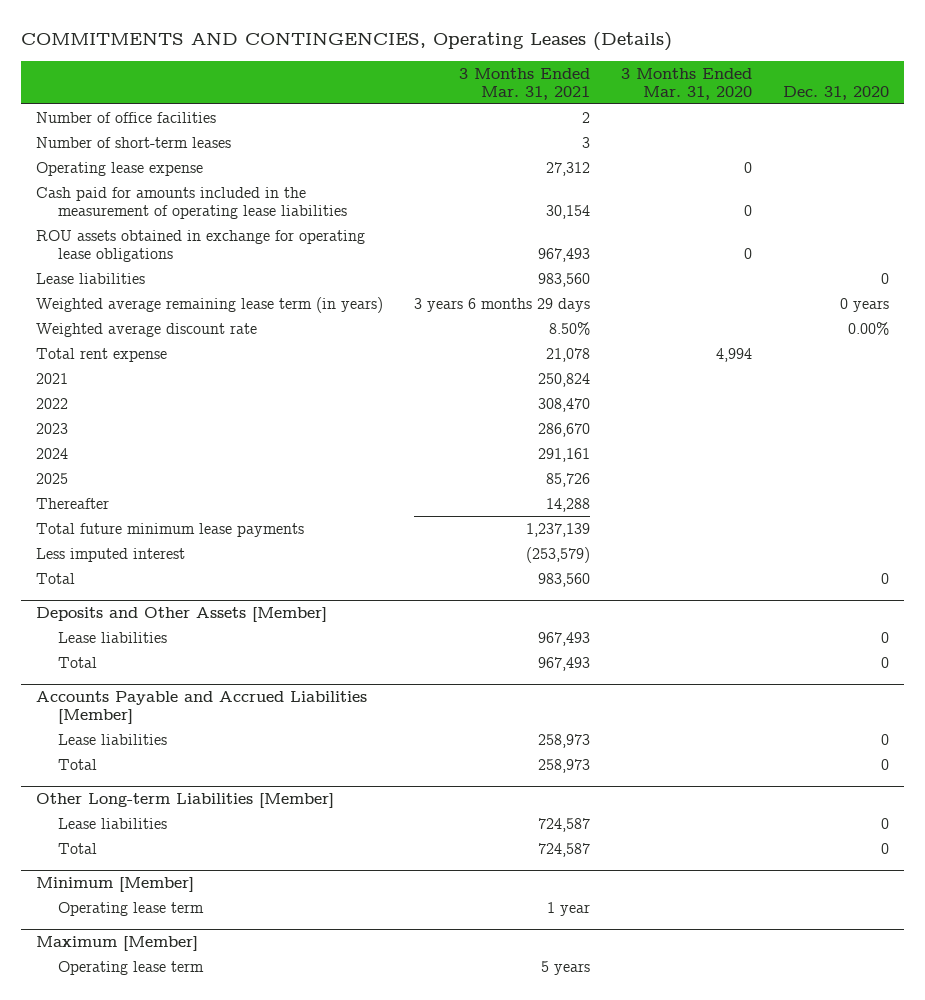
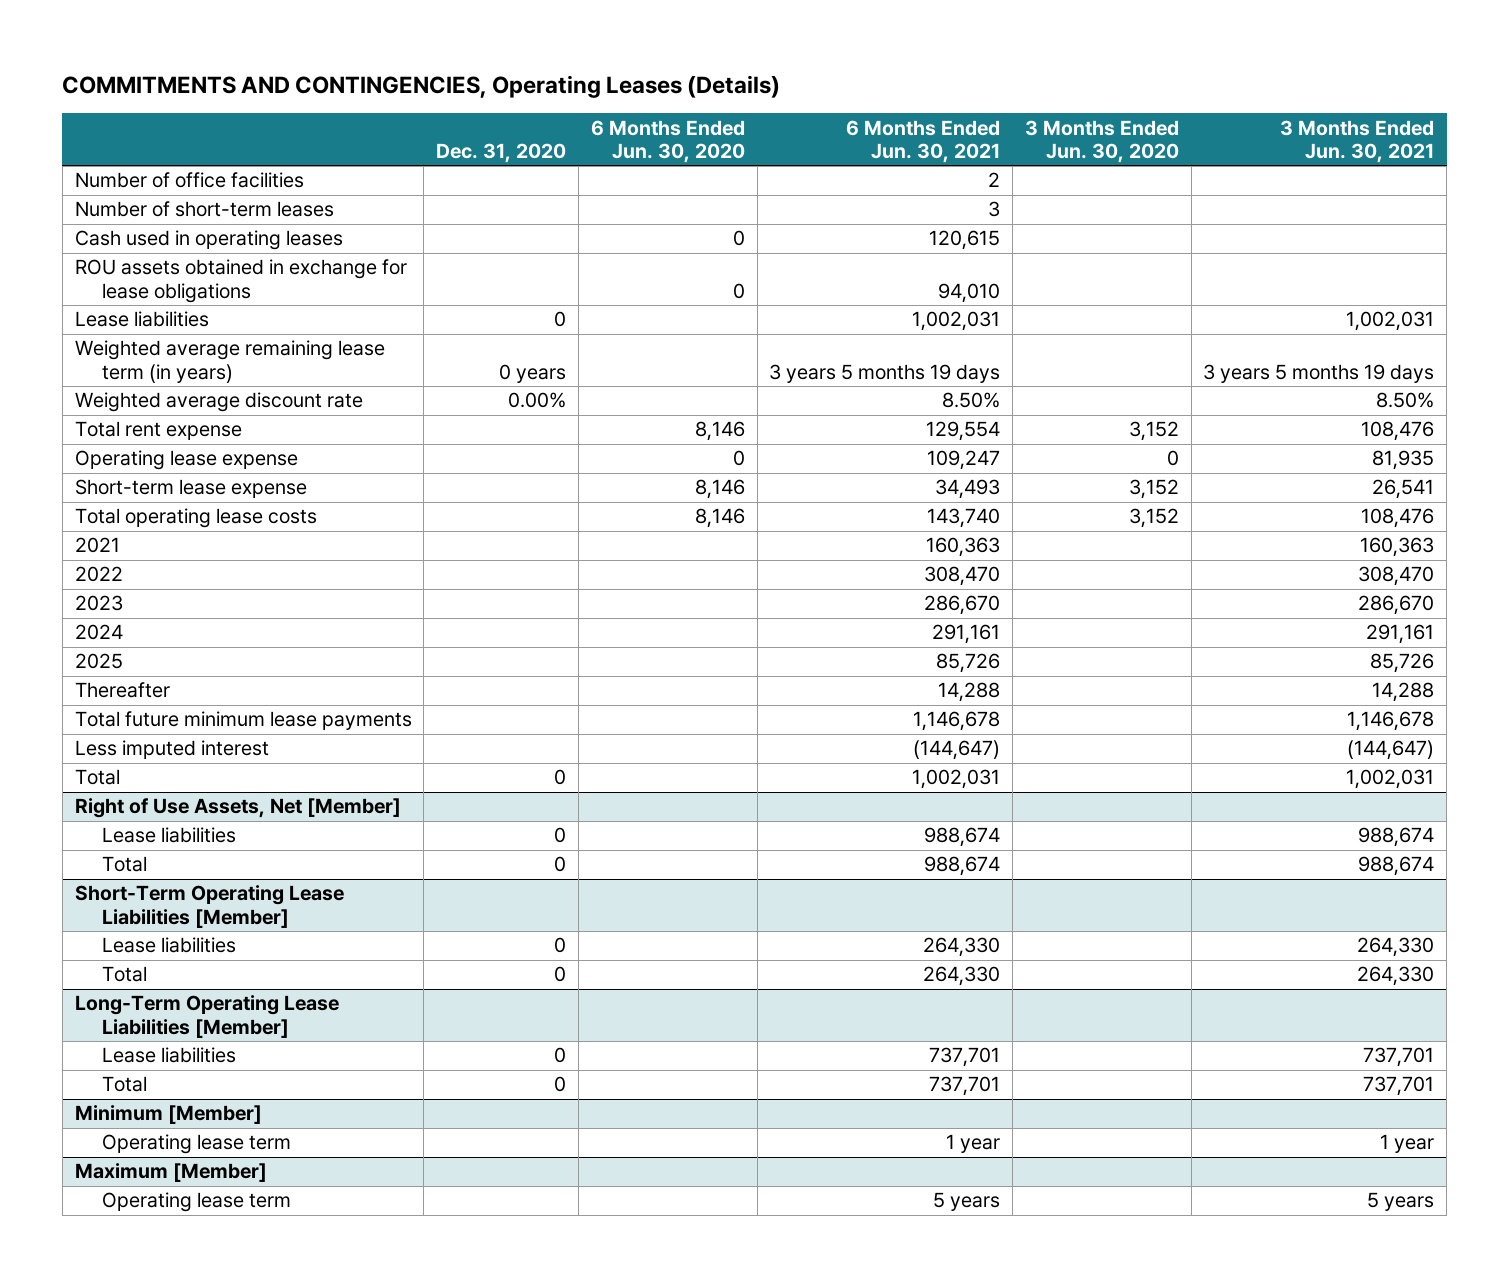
- | 3 Months Ended Mar. 31, 2021 | 3 Months Ended Mar. 31, 2020 | Dec. 31, 2020
+ | Dec. 31, 2020 | 6 Months Ended Jun. 30, 2020 | 6 Months Ended Jun. 30, 2021 | 3 Months Ended Jun. 30, 2020 | 3 Months Ended Jun. 30, 2021
- Cash paid for amounts included in the measurement of operating lease liabilities | 30,154 | 0 |
- ROU assets obtained in exchange for operating lease obligations | 967,493 | 0 |
+ Cash used in operating leases | | 0 | 120,615 | |
+ ROU assets obtained in exchange for lease obligations | | 0 | 94,010 | |
moved down: Operating lease expense | | 0 | 109,247 | 0 | 81,935
+ Short-term lease expense | | 8,146 | 34,493 | 3,152 | 26,541
+ Total operating lease costs | | 8,146 | 143,740 | 3,152 | 108,476
- Deposits and Other Assets [Member]
- Lease liabilities | 967,493 | | 0
- Total | 967,493 | | 0
- Accounts Payable and Accrued Liabilities [Member]
- Lease liabilities | 258,973 | | 0
- Total | 258,973 | | 0
- Other Long-term Liabilities [Member]
- Lease liabilities | 724,587 | | 0
- Total | 724,587 | | 0
+ Right of Use Assets, Net [Member]
+ Lease liabilities | 0 | | 988,674 | | 988,674
+ Total | 0 | | 988,674 | | 988,674
+ Short-Term Operating Lease Liabilities [Member]
+ Lease liabilities | 0 | | 264,330 | | 264,330
+ Total | 0 | | 264,330 | | 264,330
+ Long-Term Operating Lease Liabilities [Member]
+ Lease liabilities | 0 | | 737,701 | | 737,701
+ Total | 0 | | 737,701 | | 737,701

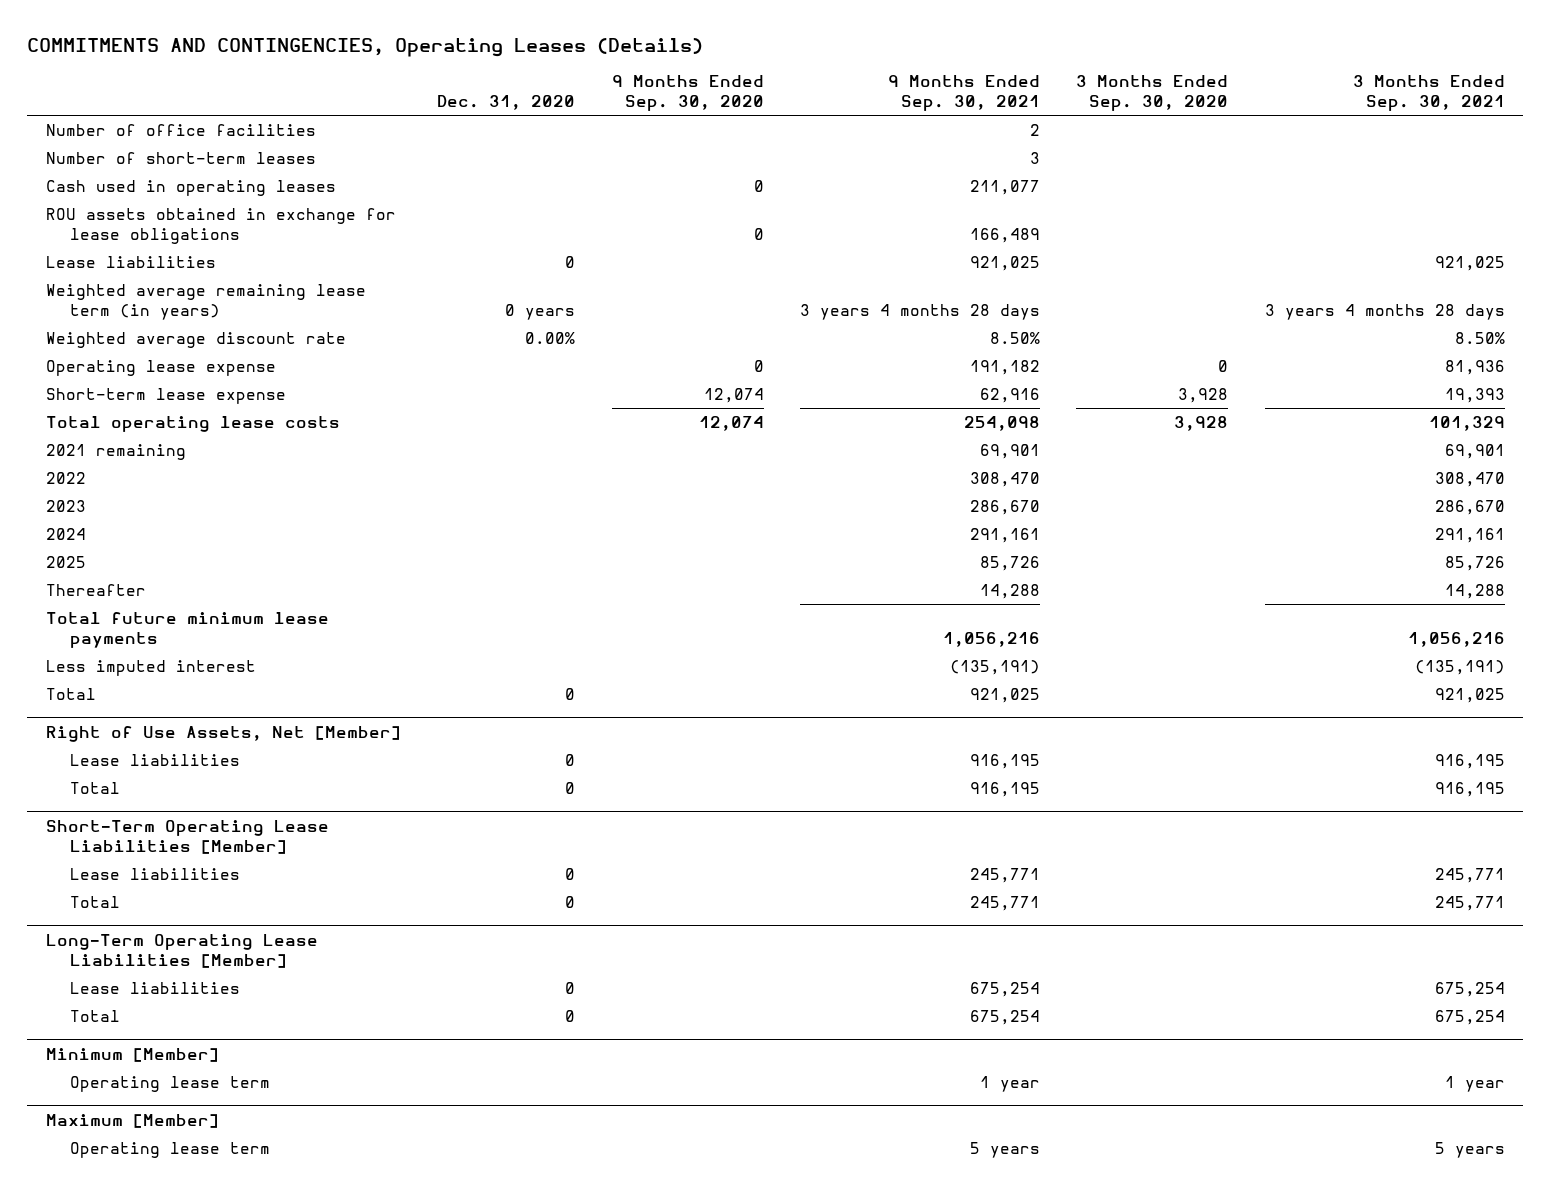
- | Dec. 31, 2020 | 6 Months Ended Jun. 30, 2020 | 6 Months Ended Jun. 30, 2021 | 3 Months Ended Jun. 30, 2020 | 3 Months Ended Jun. 30, 2021
+ | Dec. 31, 2020 | 9 Months Ended Sep. 30, 2020 | 9 Months Ended Sep. 30, 2021 | 3 Months Ended Sep. 30, 2020 | 3 Months Ended Sep. 30, 2021
- Total rent expense | | 8,146 | 129,554 | 3,152 | 108,476
- 2021 | | | 160,363 | | 160,363
+ 2021 remaining | | | 69,901 | | 69,901

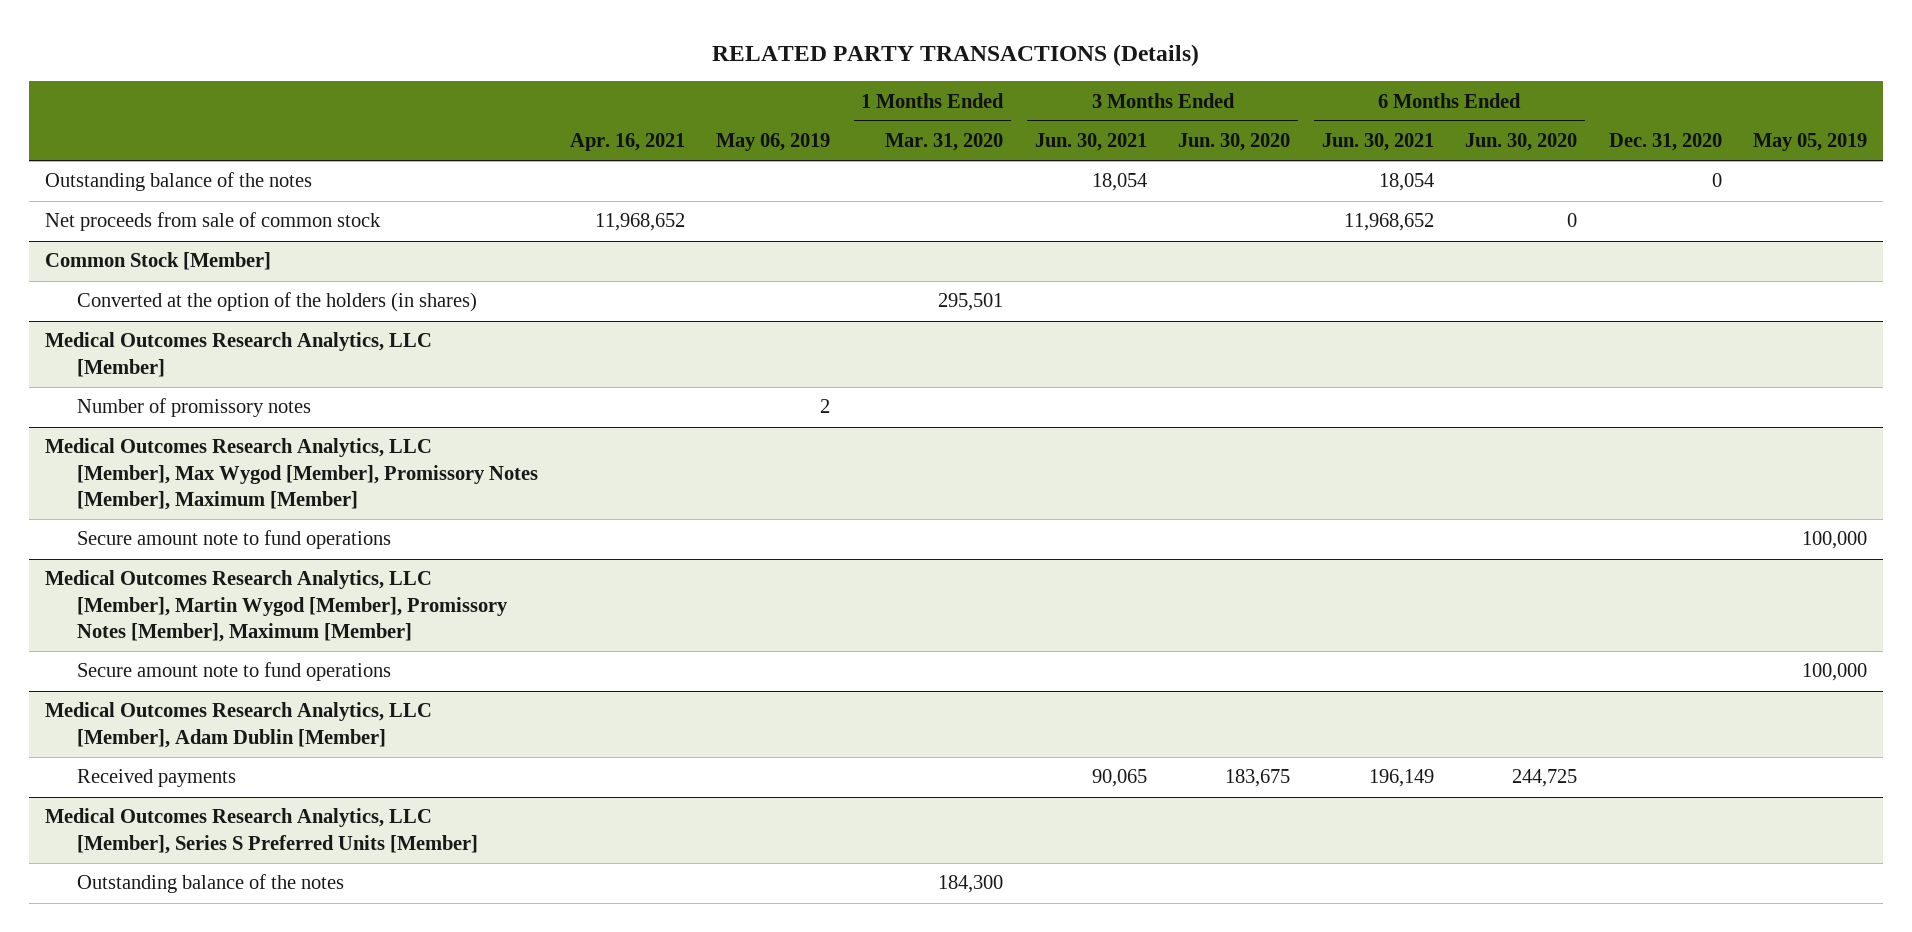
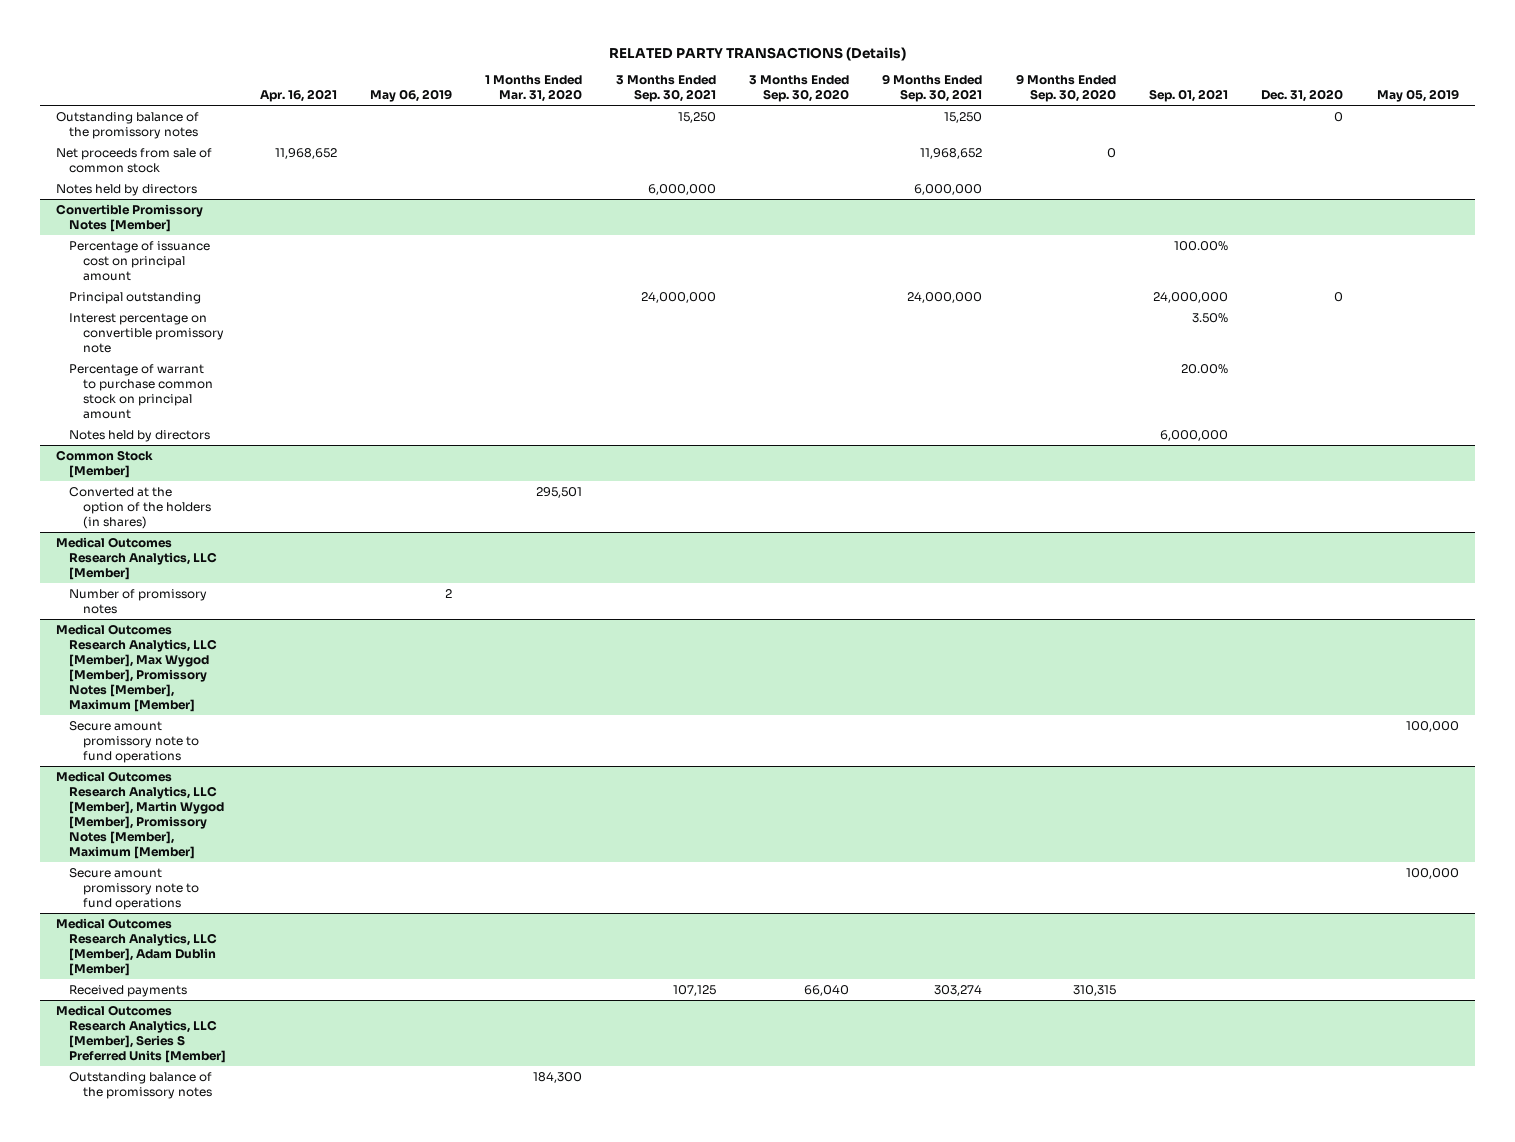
- | Apr. 16, 2021 | May 06, 2019 | 1 Months Ended Mar. 31, 2020 | 3 Months Ended Jun. 30, 2021 | 3 Months Ended Jun. 30, 2020 | 6 Months Ended Jun. 30, 2021 | 6 Months Ended Jun. 30, 2020 | Dec. 31, 2020 | May 05, 2019
+ | Apr. 16, 2021 | May 06, 2019 | 1 Months Ended Mar. 31, 2020 | 3 Months Ended Sep. 30, 2021 | 3 Months Ended Sep. 30, 2020 | 9 Months Ended Sep. 30, 2021 | 9 Months Ended Sep. 30, 2020 | Sep. 01, 2021 | Dec. 31, 2020 | May 05, 2019
- Outstanding balance of the notes | | | | 18,054 | | 18,054 | | 0 |
+ Outstanding balance of the promissory notes | | | | 15,250 | | 15,250 | | | 0 |
+ Notes held by directors | | | | 6,000,000 | | 6,000,000 | | | |
+ Convertible Promissory Notes [Member]
+ Percentage of issuance cost on principal amount | | | | | | | | 100.00% | |
+ Principal outstanding | | | | 24,000,000 | | 24,000,000 | | 24,000,000 | 0 |
+ Interest percentage on convertible promissory note | | | | | | | | 3.50% | |
+ Percentage of warrant to purchase common stock on principal amount | | | | | | | | 20.00% | |
+ Notes held by directors | | | | | | | | 6,000,000 | |
@ Medical Outcomes Research Analytics, LLC [Member], Max Wygod [Member], Promissory Notes [Member], Maximum [Member]
- Secure amount note to fund operations | | | | | | | | | 100,000
+ Secure amount promissory note to fund operations | | | | | | | | | | 100,000
@ Medical Outcomes Research Analytics, LLC [Member], Martin Wygod [Member], Promissory Notes [Member], Maximum [Member]
- Secure amount note to fund operations | | | | | | | | | 100,000
+ Secure amount promissory note to fund operations | | | | | | | | | | 100,000
@ Medical Outcomes Research Analytics, LLC [Member], Series S Preferred Units [Member]
- Outstanding balance of the notes | | | 184,300 | | | | | |
+ Outstanding balance of the promissory notes | | | 184,300 | | | | | | |

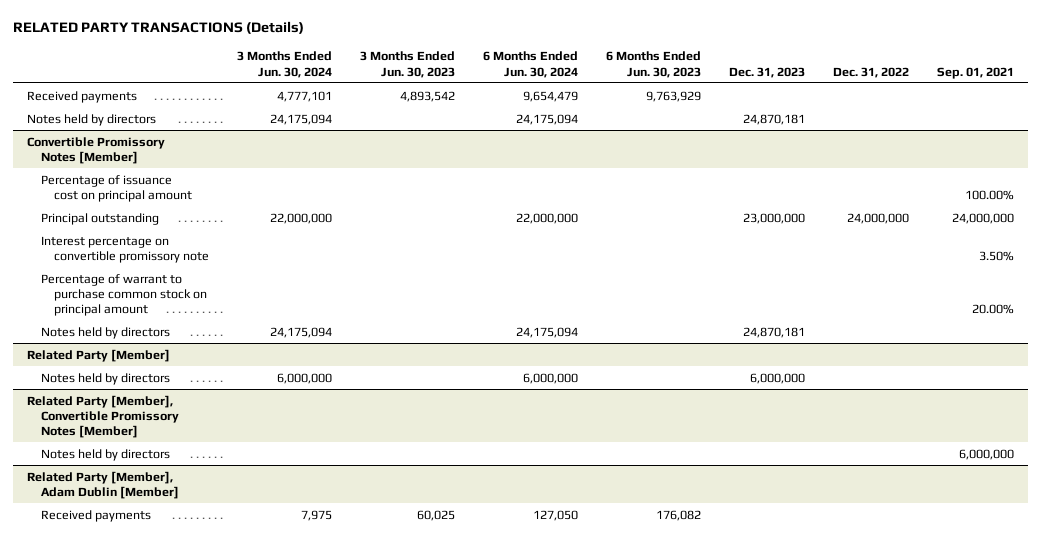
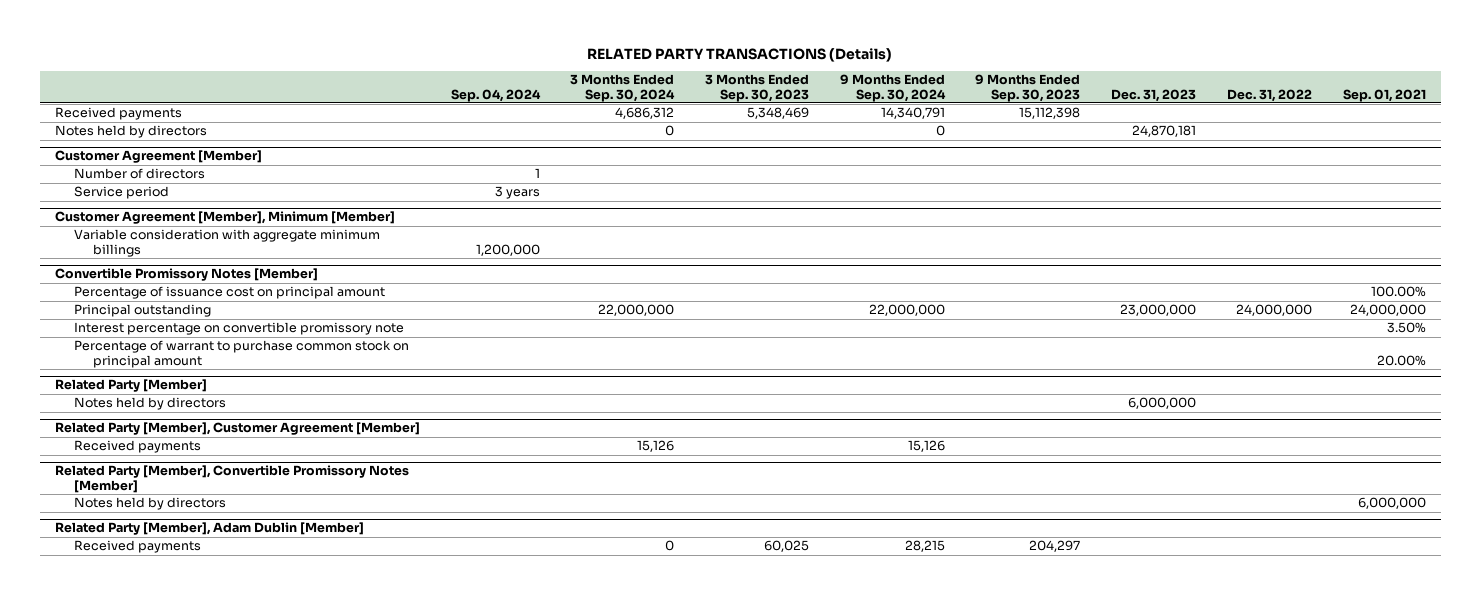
- | 3 Months Ended Jun. 30, 2024 | 3 Months Ended Jun. 30, 2023 | 6 Months Ended Jun. 30, 2024 | 6 Months Ended Jun. 30, 2023 | Dec. 31, 2023 | Dec. 31, 2022 | Sep. 01, 2021
+ | Sep. 04, 2024 | 3 Months Ended Sep. 30, 2024 | 3 Months Ended Sep. 30, 2023 | 9 Months Ended Sep. 30, 2024 | 9 Months Ended Sep. 30, 2023 | Dec. 31, 2023 | Dec. 31, 2022 | Sep. 01, 2021
+ Customer Agreement [Member]
+ Number of directors | 1 | | | | | | |
+ Service period | 3 years | | | | | | |
+ Customer Agreement [Member], Minimum [Member]
+ Variable consideration with aggregate minimum billings | 1,200,000 | | | | | | |
@ Convertible Promissory Notes [Member]
- Notes held by directors | 24,175,094 | | 24,175,094 | | 24,870,181 | |
+ Related Party [Member], Customer Agreement [Member]
+ Received payments | | 15,126 | | 15,126 | | | |

